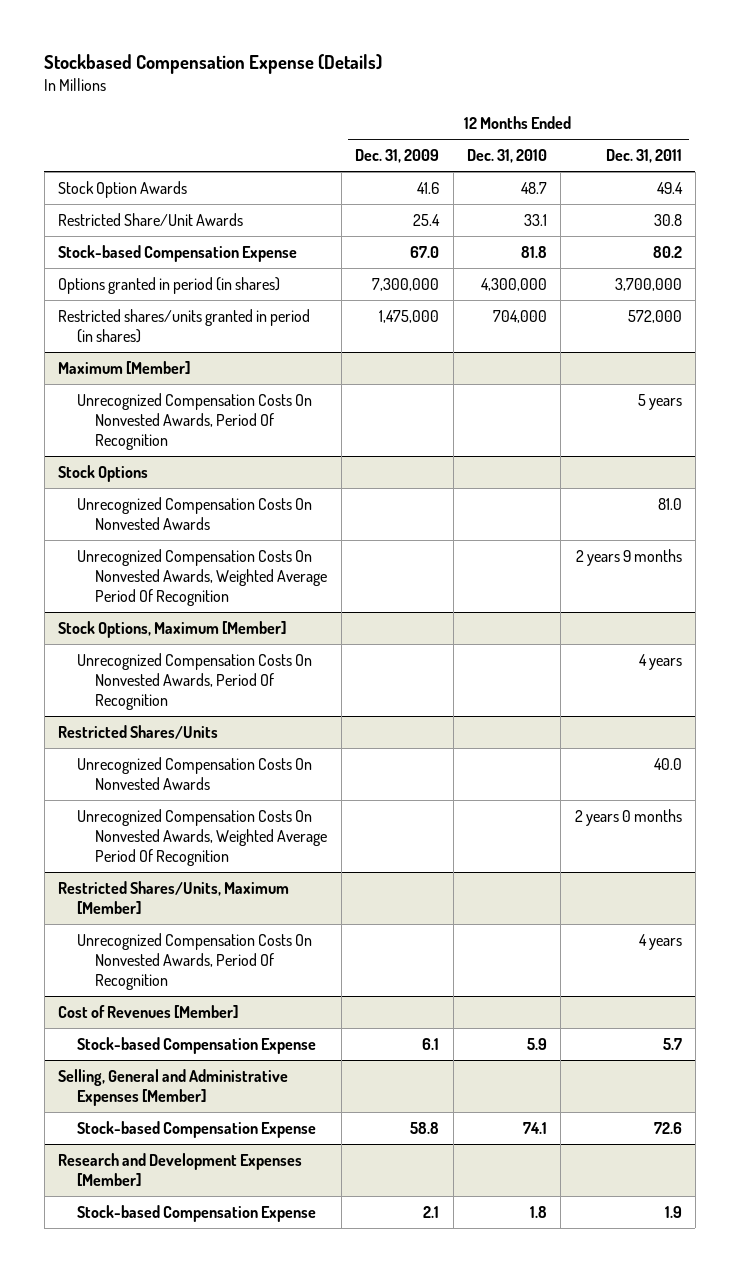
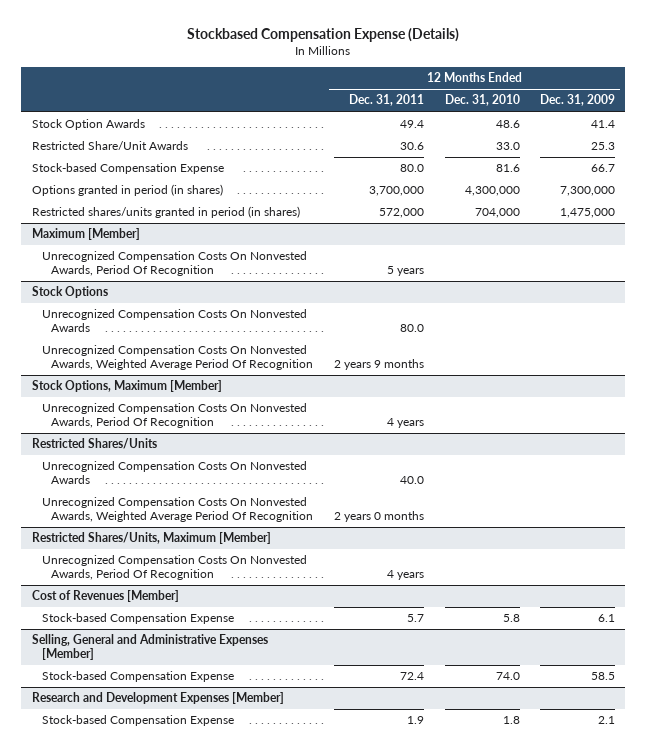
- | 12 Months Ended Dec. 31, 2009 | 12 Months Ended Dec. 31, 2010 | 12 Months Ended Dec. 31, 2011
+ | 12 Months Ended Dec. 31, 2011 | 12 Months Ended Dec. 31, 2010 | 12 Months Ended Dec. 31, 2009
- Stock Option Awards | 41.6 | 48.7 | 49.4
- Restricted Share/Unit Awards | 25.4 | 33.1 | 30.8
- Stock-based Compensation Expense | 67.0 | 81.8 | 80.2
+ Stock Option Awards | 49.4 | 48.6 | 41.4
+ Restricted Share/Unit Awards | 30.6 | 33.0 | 25.3
+ Stock-based Compensation Expense | 80.0 | 81.6 | 66.7
@ Stock Options
- Unrecognized Compensation Costs On Nonvested Awards | | | 81.0
+ Unrecognized Compensation Costs On Nonvested Awards | 80.0 | |
@ Cost of Revenues [Member]
- Stock-based Compensation Expense | 6.1 | 5.9 | 5.7
+ Stock-based Compensation Expense | 5.7 | 5.8 | 6.1
@ Selling, General and Administrative Expenses [Member]
- Stock-based Compensation Expense | 58.8 | 74.1 | 72.6
+ Stock-based Compensation Expense | 72.4 | 74.0 | 58.5

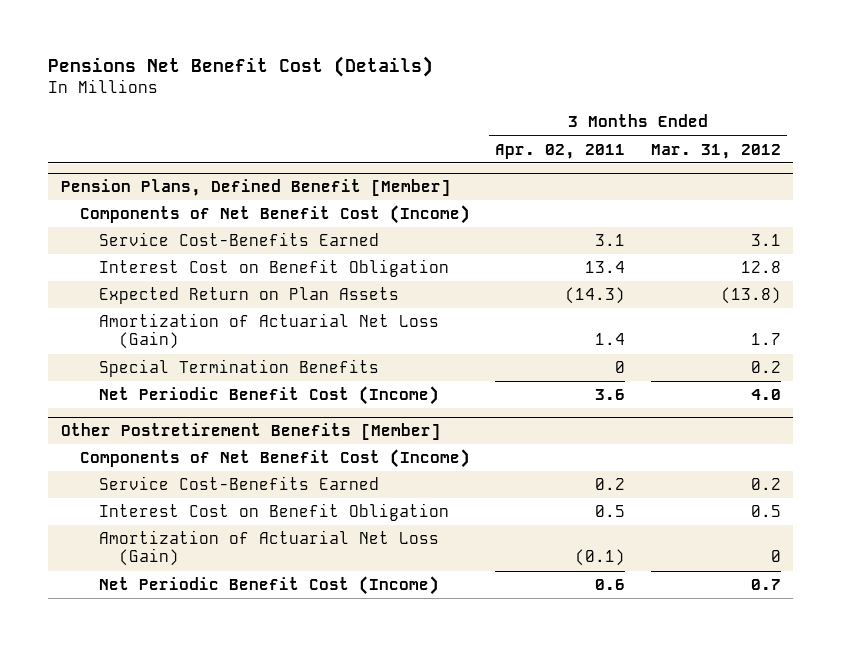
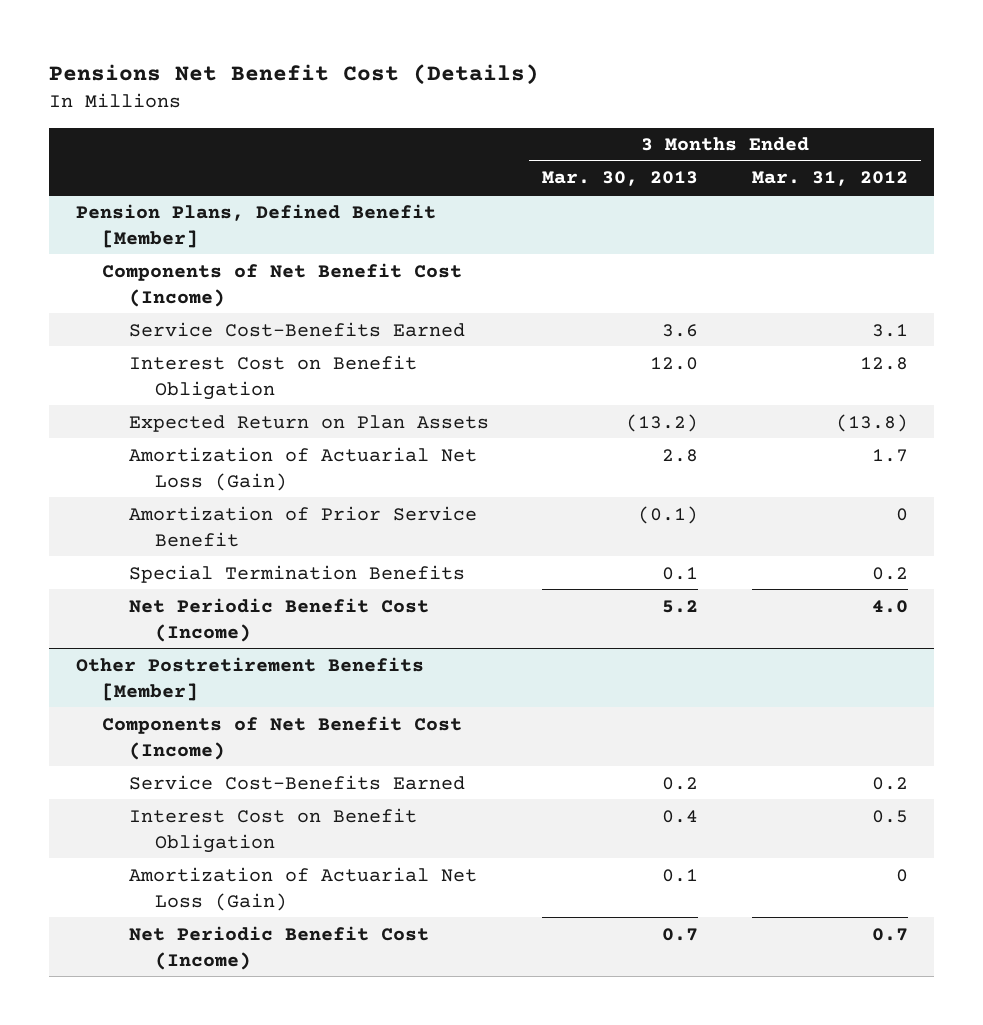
- | 3 Months Ended Apr. 02, 2011 | 3 Months Ended Mar. 31, 2012
+ | 3 Months Ended Mar. 30, 2013 | 3 Months Ended Mar. 31, 2012
@ Pension Plans, Defined Benefit [Member]
+ Amortization of Prior Service Benefit | (0.1) | 0

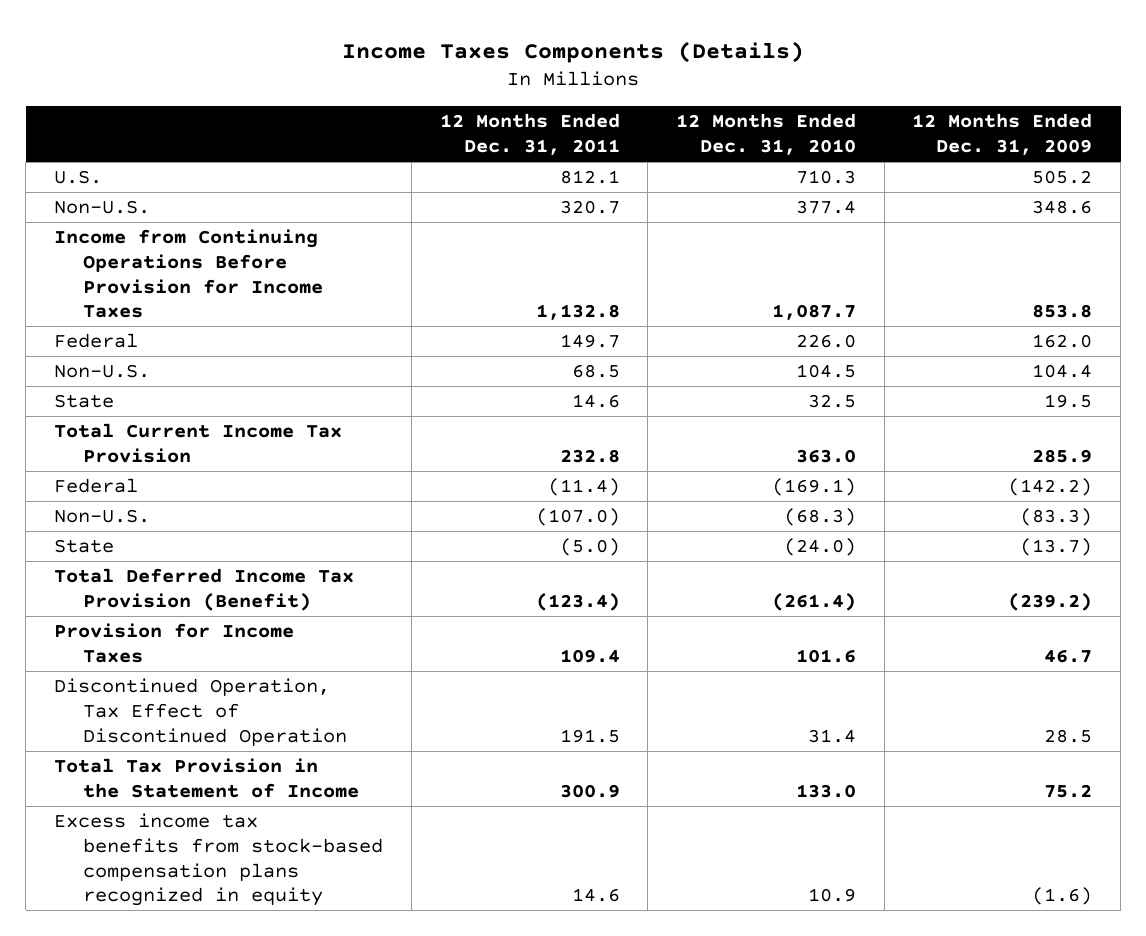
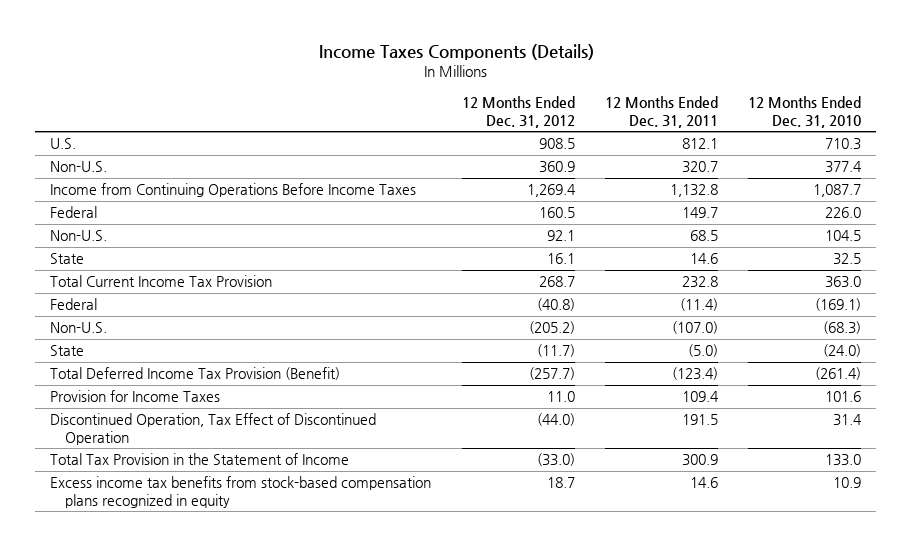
- | 12 Months Ended Dec. 31, 2011 | 12 Months Ended Dec. 31, 2010 | 12 Months Ended Dec. 31, 2009
+ | 12 Months Ended Dec. 31, 2012 | 12 Months Ended Dec. 31, 2011 | 12 Months Ended Dec. 31, 2010
- Income from Continuing Operations Before Provision for Income Taxes | 1,132.8 | 1,087.7 | 853.8
+ Income from Continuing Operations Before Income Taxes | 1,269.4 | 1,132.8 | 1,087.7

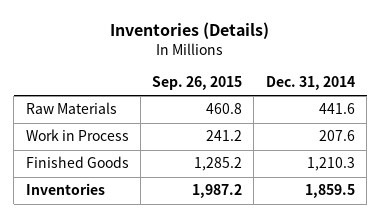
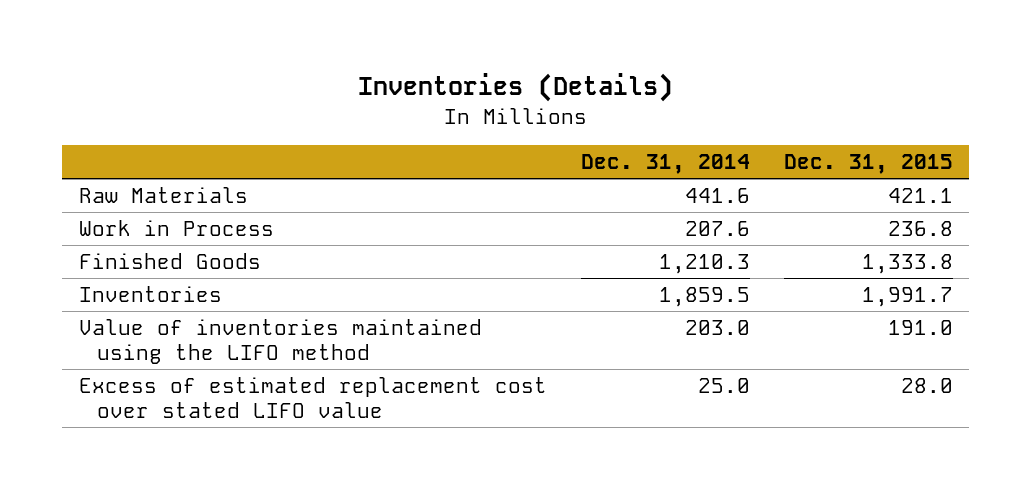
- | Sep. 26, 2015 | Dec. 31, 2014
+ | Dec. 31, 2014 | Dec. 31, 2015
+ Value of inventories maintained using the LIFO method | 203.0 | 191.0
+ Excess of estimated replacement cost over stated LIFO value | 25.0 | 28.0

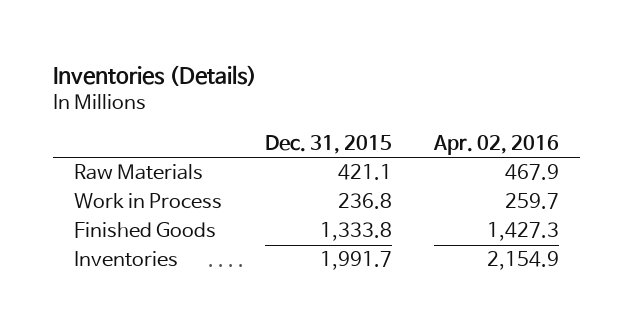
- | Dec. 31, 2014 | Dec. 31, 2015
+ | Dec. 31, 2015 | Apr. 02, 2016
- Value of inventories maintained using the LIFO method | 203.0 | 191.0
- Excess of estimated replacement cost over stated LIFO value | 25.0 | 28.0

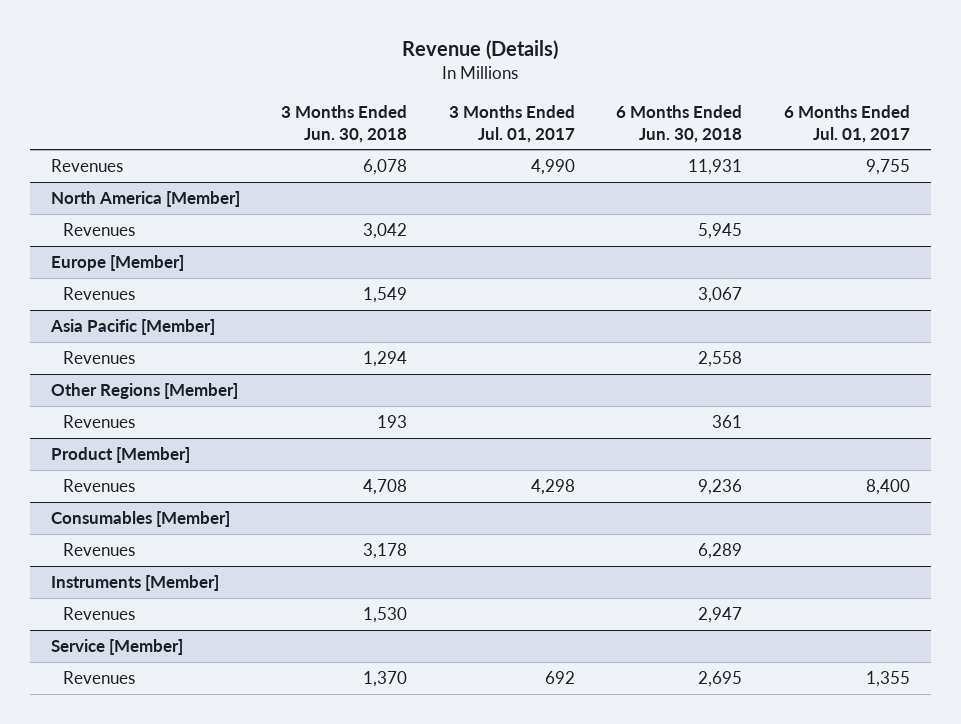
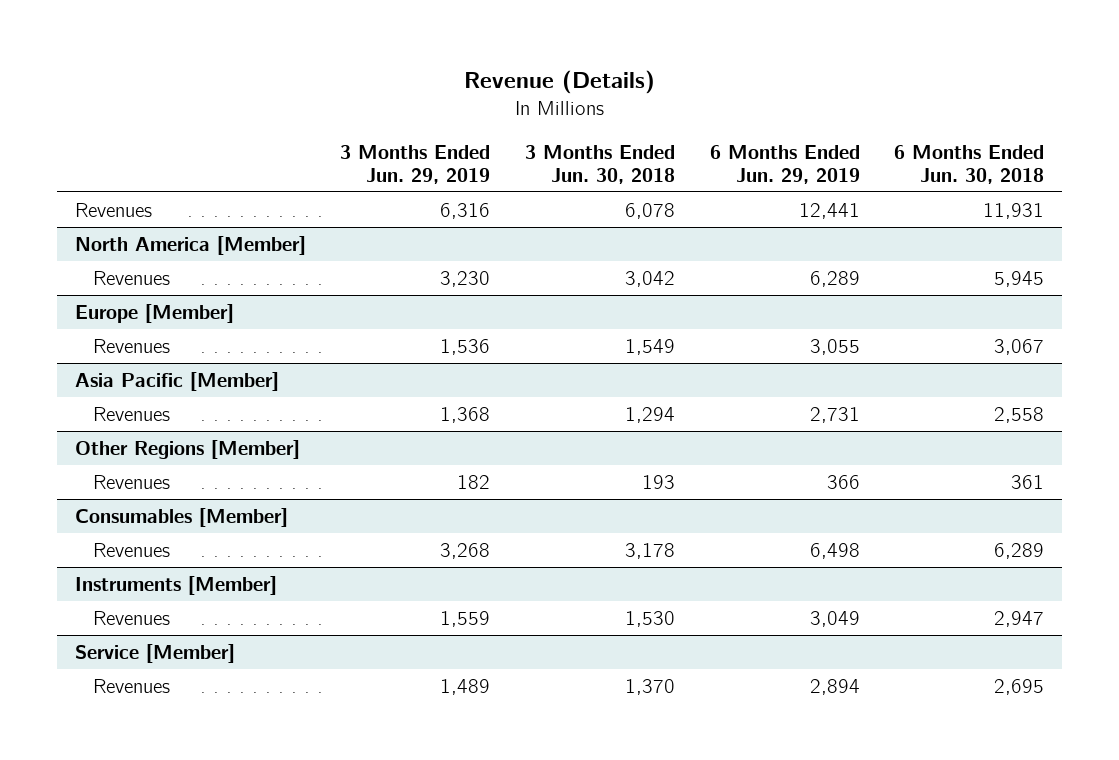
- | 3 Months Ended Jun. 30, 2018 | 3 Months Ended Jul. 01, 2017 | 6 Months Ended Jun. 30, 2018 | 6 Months Ended Jul. 01, 2017
+ | 3 Months Ended Jun. 29, 2019 | 3 Months Ended Jun. 30, 2018 | 6 Months Ended Jun. 29, 2019 | 6 Months Ended Jun. 30, 2018
- Product [Member]
- Revenues | 4,708 | 4,298 | 9,236 | 8,400

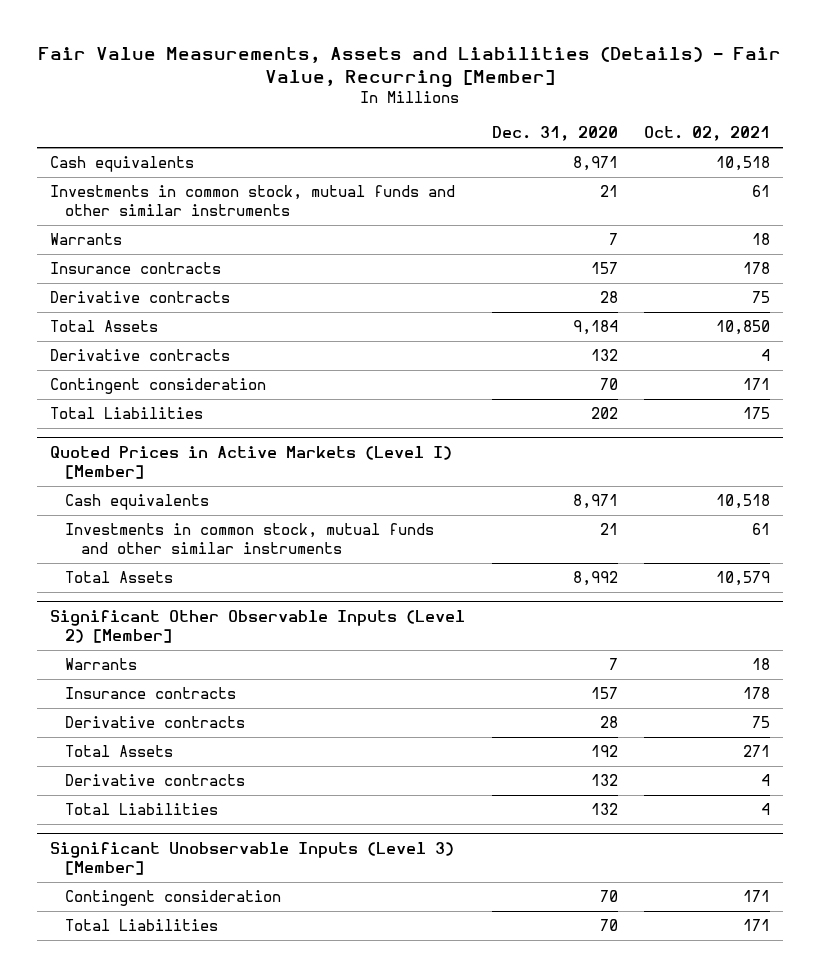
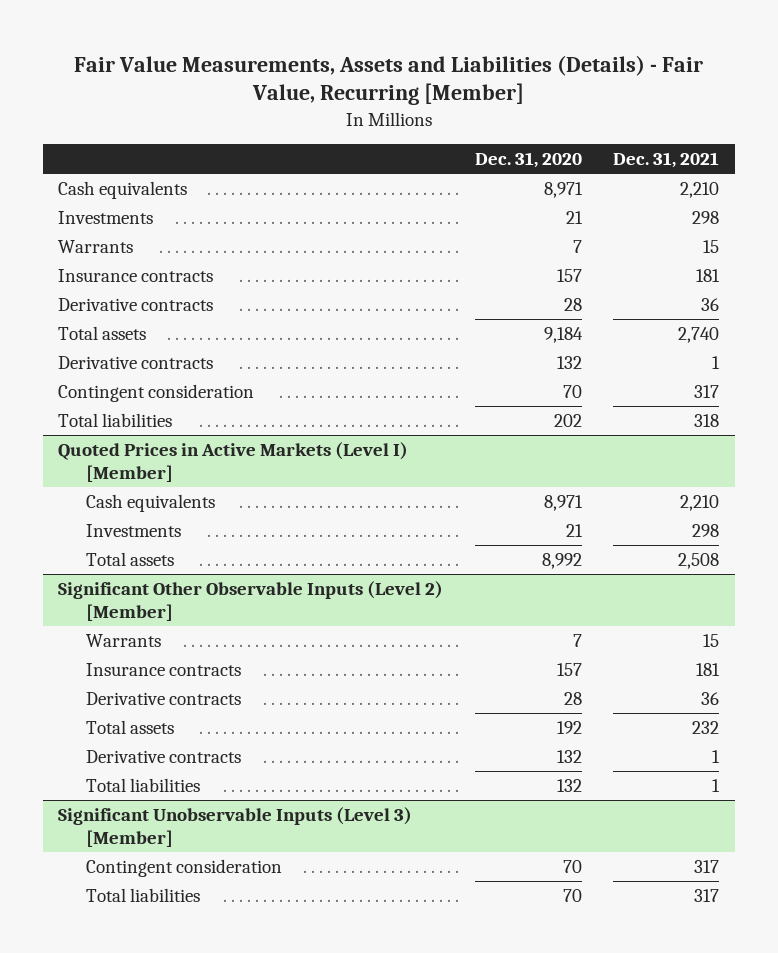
- | Dec. 31, 2020 | Oct. 02, 2021
+ | Dec. 31, 2020 | Dec. 31, 2021
- Investments in common stock, mutual funds and other similar instruments | 21 | 61
+ Investments | 21 | 298
- Total Assets | 9,184 | 10,850
+ Total assets | 9,184 | 2,740
- Total Liabilities | 202 | 175
+ Total liabilities | 202 | 318
@ Quoted Prices in Active Markets (Level I) [Member]
- Investments in common stock, mutual funds and other similar instruments | 21 | 61
- Total Assets | 8,992 | 10,579
+ Investments | 21 | 298
+ Total assets | 8,992 | 2,508
@ Significant Other Observable Inputs (Level 2) [Member]
- Total Assets | 192 | 271
+ Total assets | 192 | 232
- Total Liabilities | 132 | 4
+ Total liabilities | 132 | 1
@ Significant Unobservable Inputs (Level 3) [Member]
- Total Liabilities | 70 | 171
+ Total liabilities | 70 | 317

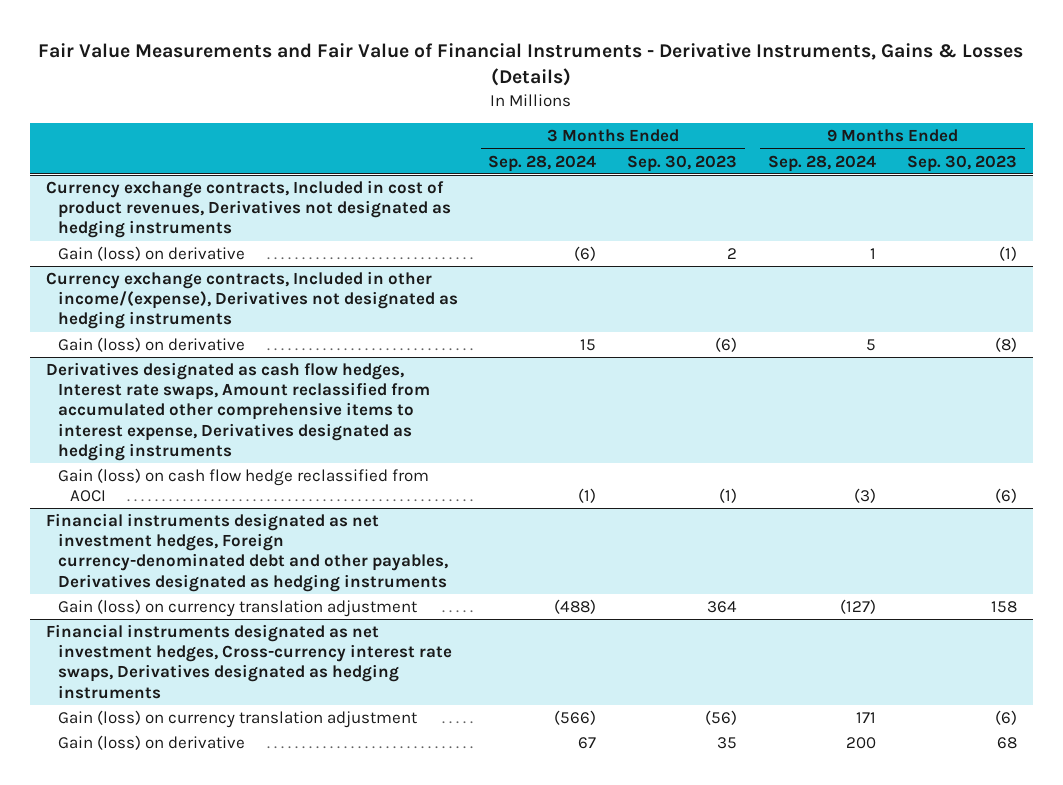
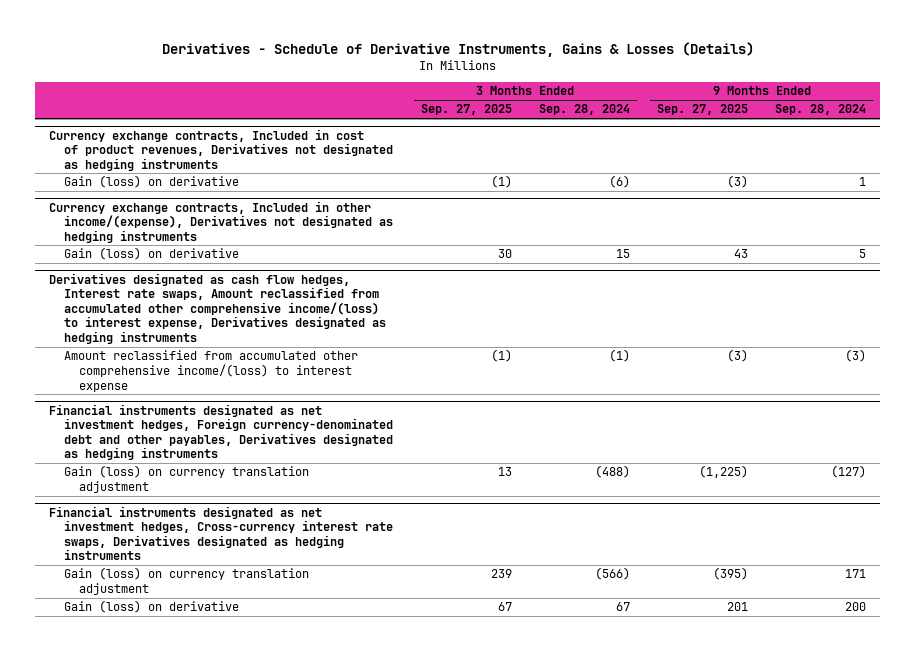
- Fair Value Measurements and Fair Value of Financial Instruments - Derivative Instruments, Gains & Losses (Details)
+ Derivatives - Schedule of Derivative Instruments, Gains & Losses (Details)
- | 3 Months Ended Sep. 28, 2024 | 3 Months Ended Sep. 30, 2023 | 9 Months Ended Sep. 28, 2024 | 9 Months Ended Sep. 30, 2023
+ | 3 Months Ended Sep. 27, 2025 | 3 Months Ended Sep. 28, 2024 | 9 Months Ended Sep. 27, 2025 | 9 Months Ended Sep. 28, 2024
- Derivatives designated as cash flow hedges, Interest rate swaps, Amount reclassified from accumulated other comprehensive items to interest expense, Derivatives designated as hedging instruments
- Gain (loss) on cash flow hedge reclassified from AOCI | (1) | (1) | (3) | (6)
+ Derivatives designated as cash flow hedges, Interest rate swaps, Amount reclassified from accumulated other comprehensive income/(loss) to interest expense, Derivatives designated as hedging instruments
+ Amount reclassified from accumulated other comprehensive income/(loss) to interest expense | (1) | (1) | (3) | (3)

